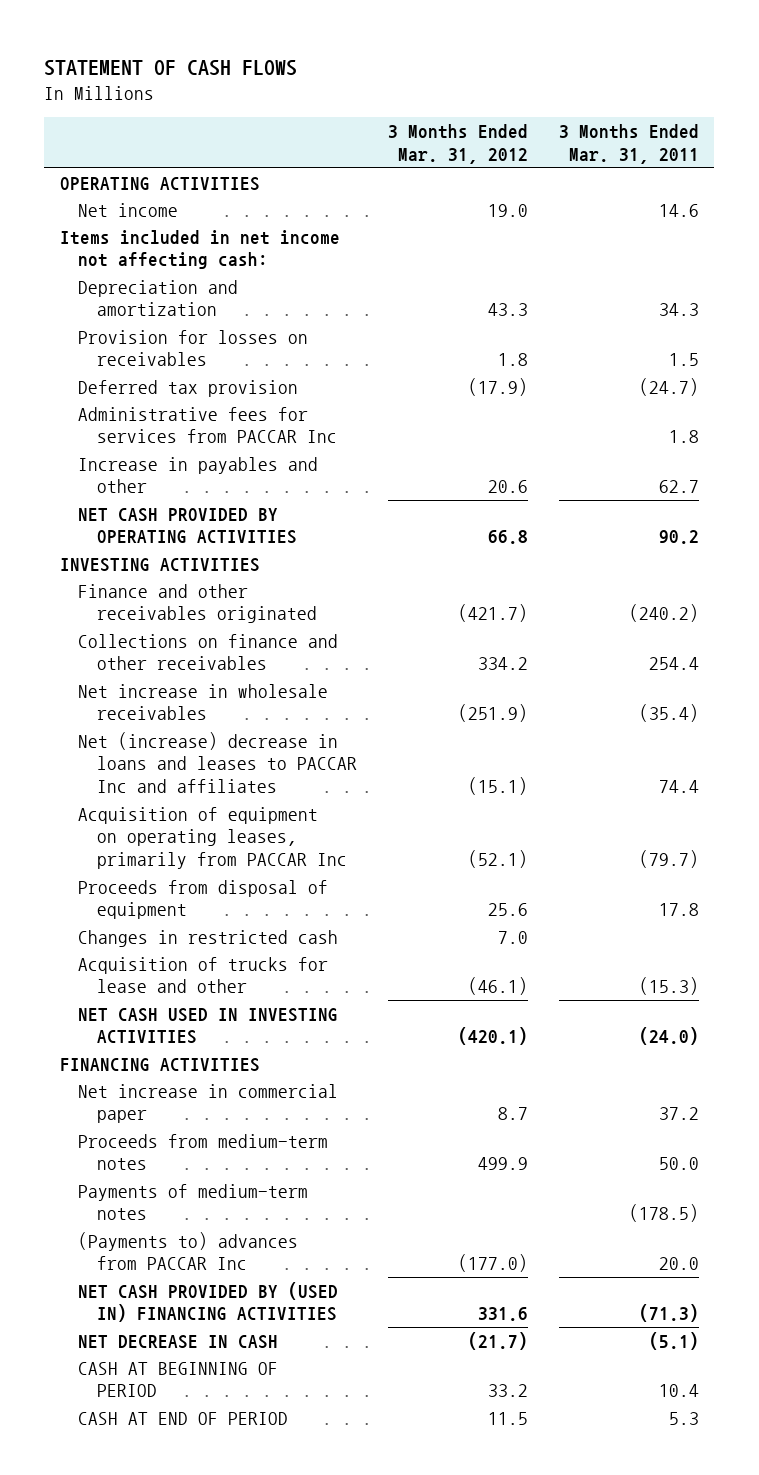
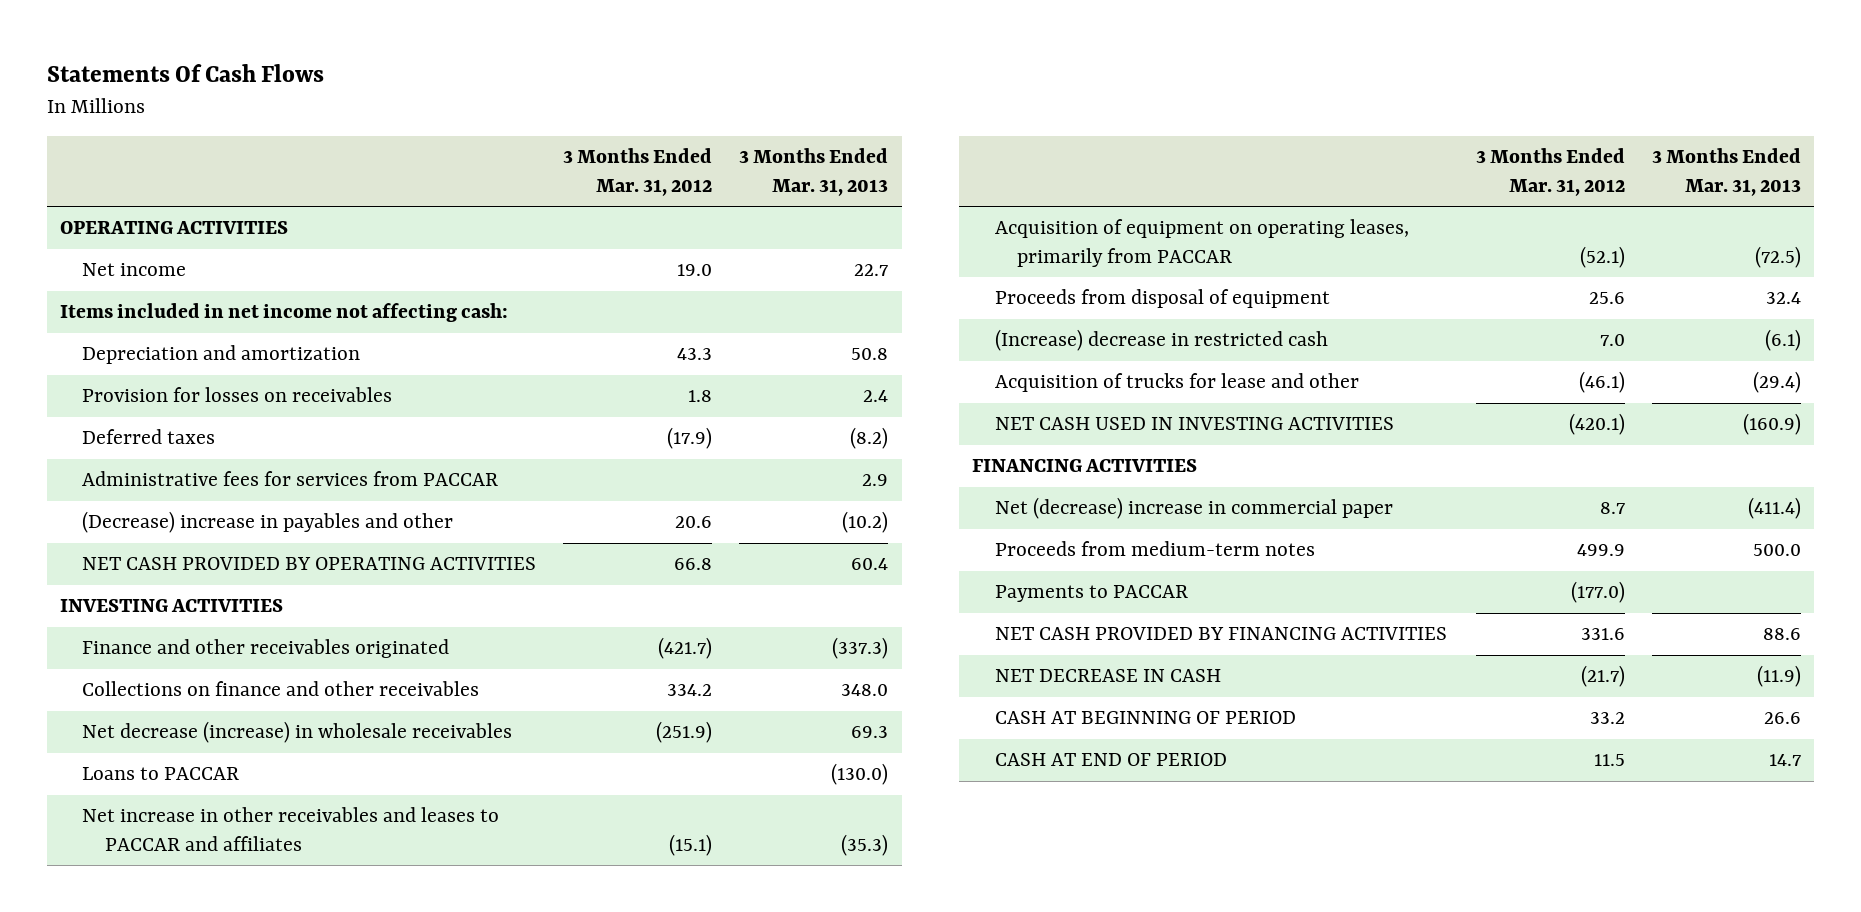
- STATEMENT OF CASH FLOWS
+ Statements Of Cash Flows
- | 3 Months Ended Mar. 31, 2012 | 3 Months Ended Mar. 31, 2011
+ | 3 Months Ended Mar. 31, 2012 | 3 Months Ended Mar. 31, 2013
- Deferred tax provision | (17.9) | (24.7)
- Administrative fees for services from PACCAR Inc | | 1.8
- Increase in payables and other | 20.6 | 62.7
+ Deferred taxes | (17.9) | (8.2)
+ Administrative fees for services from PACCAR | | 2.9
+ (Decrease) increase in payables and other | 20.6 | (10.2)
- Net increase in wholesale receivables | (251.9) | (35.4)
- Net (increase) decrease in loans and leases to PACCAR Inc and affiliates | (15.1) | 74.4
- Acquisition of equipment on operating leases, primarily from PACCAR Inc | (52.1) | (79.7)
+ Net decrease (increase) in wholesale receivables | (251.9) | 69.3
+ Loans to PACCAR | | (130.0)
+ Net increase in other receivables and leases to PACCAR and affiliates | (15.1) | (35.3)
+ Acquisition of equipment on operating leases, primarily from PACCAR | (52.1) | (72.5)
- Changes in restricted cash | 7.0 |
+ (Increase) decrease in restricted cash | 7.0 | (6.1)
- Net increase in commercial paper | 8.7 | 37.2
+ Net (decrease) increase in commercial paper | 8.7 | (411.4)
- Payments of medium-term notes | | (178.5)
- (Payments to) advances from PACCAR Inc | (177.0) | 20.0
- NET CASH PROVIDED BY (USED IN) FINANCING ACTIVITIES | 331.6 | (71.3)
+ Payments to PACCAR | (177.0) |
+ NET CASH PROVIDED BY FINANCING ACTIVITIES | 331.6 | 88.6

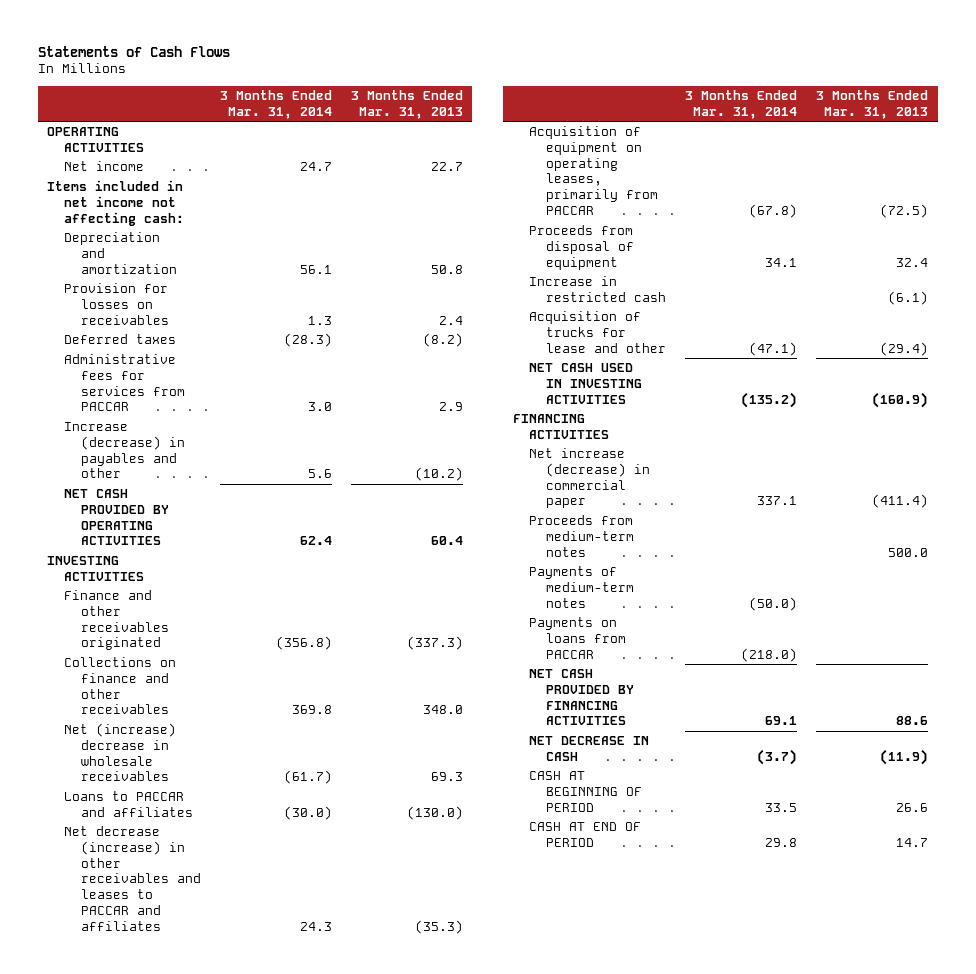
- Statements Of Cash Flows
+ Statements of Cash Flows
- | 3 Months Ended Mar. 31, 2012 | 3 Months Ended Mar. 31, 2013
+ | 3 Months Ended Mar. 31, 2014 | 3 Months Ended Mar. 31, 2013
- (Decrease) increase in payables and other | 20.6 | (10.2)
+ Increase (decrease) in payables and other | 5.6 | (10.2)
- Net decrease (increase) in wholesale receivables | (251.9) | 69.3
- Loans to PACCAR | | (130.0)
- Net increase in other receivables and leases to PACCAR and affiliates | (15.1) | (35.3)
+ Net (increase) decrease in wholesale receivables | (61.7) | 69.3
+ Loans to PACCAR and affiliates | (30.0) | (130.0)
+ Net decrease (increase) in other receivables and leases to PACCAR and affiliates | 24.3 | (35.3)
- (Increase) decrease in restricted cash | 7.0 | (6.1)
+ Increase in restricted cash | | (6.1)
- Net (decrease) increase in commercial paper | 8.7 | (411.4)
+ Net increase (decrease) in commercial paper | 337.1 | (411.4)
- Payments to PACCAR | (177.0) |
+ Payments of medium-term notes | (50.0) |
+ Payments on loans from PACCAR | (218.0) |

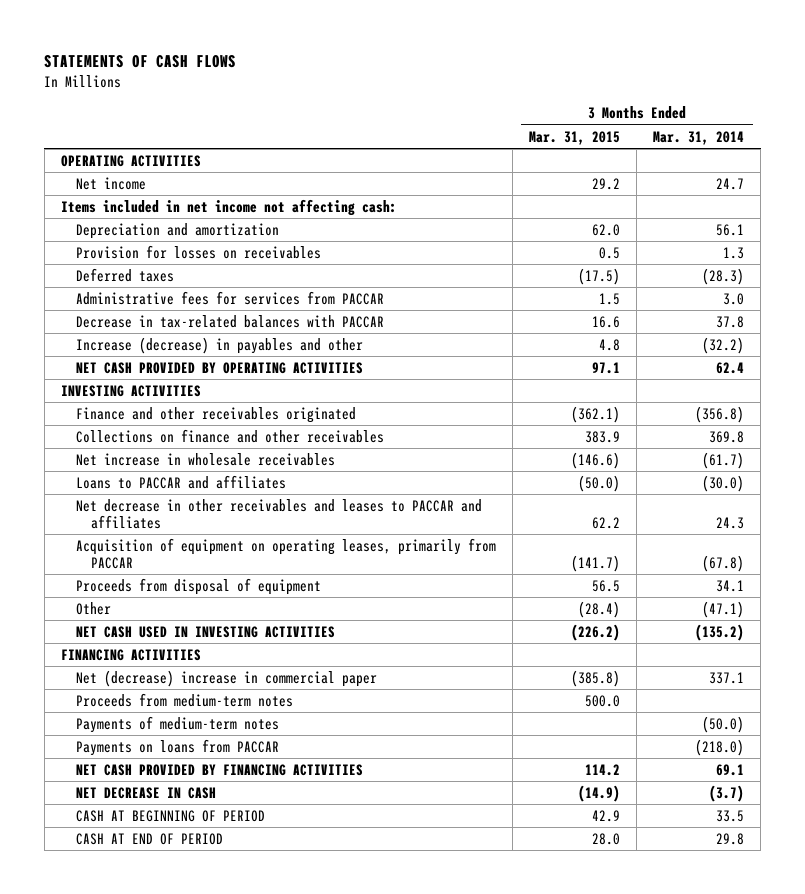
- Statements of Cash Flows
+ STATEMENTS OF CASH FLOWS
- | 3 Months Ended Mar. 31, 2014 | 3 Months Ended Mar. 31, 2013
+ | 3 Months Ended Mar. 31, 2015 | 3 Months Ended Mar. 31, 2014
- Increase (decrease) in payables and other | 5.6 | (10.2)
+ Decrease in tax-related balances with PACCAR | 16.6 | 37.8
+ Increase (decrease) in payables and other | 4.8 | (32.2)
- Net (increase) decrease in wholesale receivables | (61.7) | 69.3
+ Net increase in wholesale receivables | (146.6) | (61.7)
- Net decrease (increase) in other receivables and leases to PACCAR and affiliates | 24.3 | (35.3)
+ Net decrease in other receivables and leases to PACCAR and affiliates | 62.2 | 24.3
- Increase in restricted cash | | (6.1)
- Acquisition of trucks for lease and other | (47.1) | (29.4)
+ Other | (28.4) | (47.1)
- Net increase (decrease) in commercial paper | 337.1 | (411.4)
+ Net (decrease) increase in commercial paper | (385.8) | 337.1

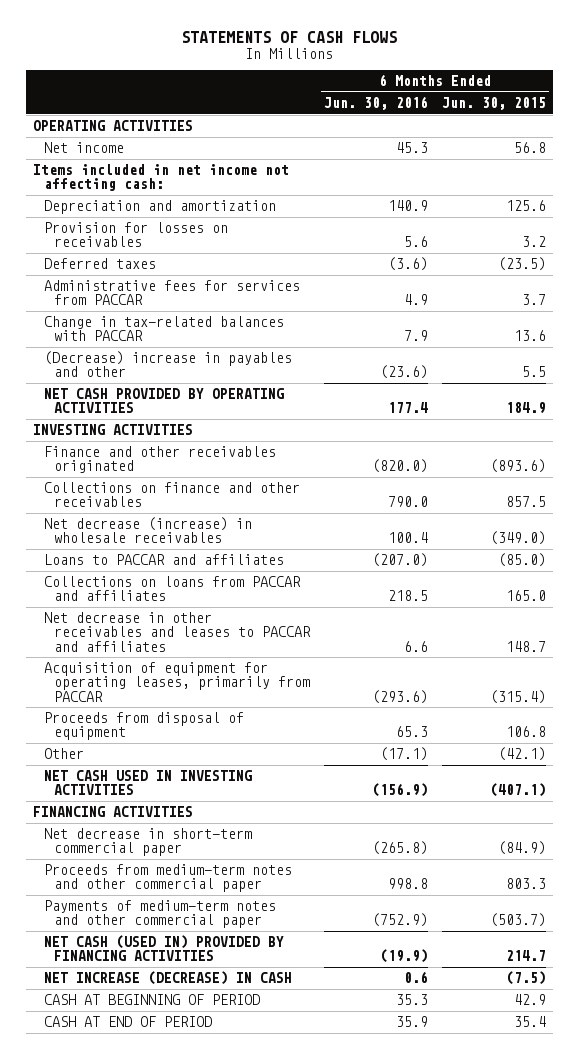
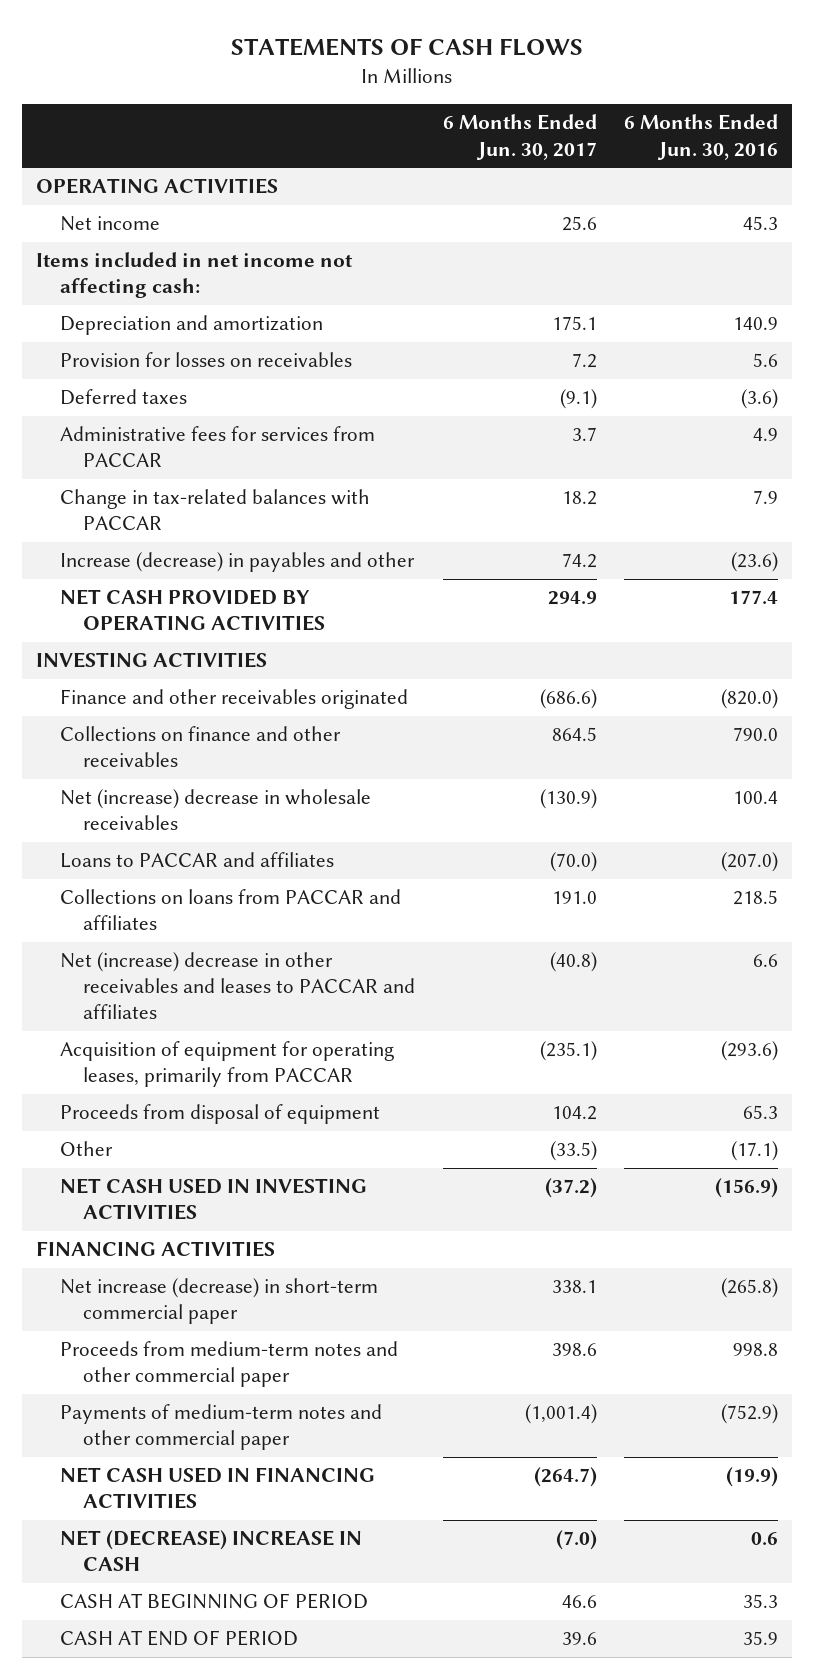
- | 6 Months Ended Jun. 30, 2016 | 6 Months Ended Jun. 30, 2015
+ | 6 Months Ended Jun. 30, 2017 | 6 Months Ended Jun. 30, 2016
- (Decrease) increase in payables and other | (23.6) | 5.5
+ Increase (decrease) in payables and other | 74.2 | (23.6)
- Net decrease (increase) in wholesale receivables | 100.4 | (349.0)
+ Net (increase) decrease in wholesale receivables | (130.9) | 100.4
- Net decrease in other receivables and leases to PACCAR and affiliates | 6.6 | 148.7
+ Net (increase) decrease in other receivables and leases to PACCAR and affiliates | (40.8) | 6.6
- Net decrease in short-term commercial paper | (265.8) | (84.9)
+ Net increase (decrease) in short-term commercial paper | 338.1 | (265.8)
- NET CASH (USED IN) PROVIDED BY FINANCING ACTIVITIES | (19.9) | 214.7
- NET INCREASE (DECREASE) IN CASH | 0.6 | (7.5)
+ NET CASH USED IN FINANCING ACTIVITIES | (264.7) | (19.9)
+ NET (DECREASE) INCREASE IN CASH | (7.0) | 0.6

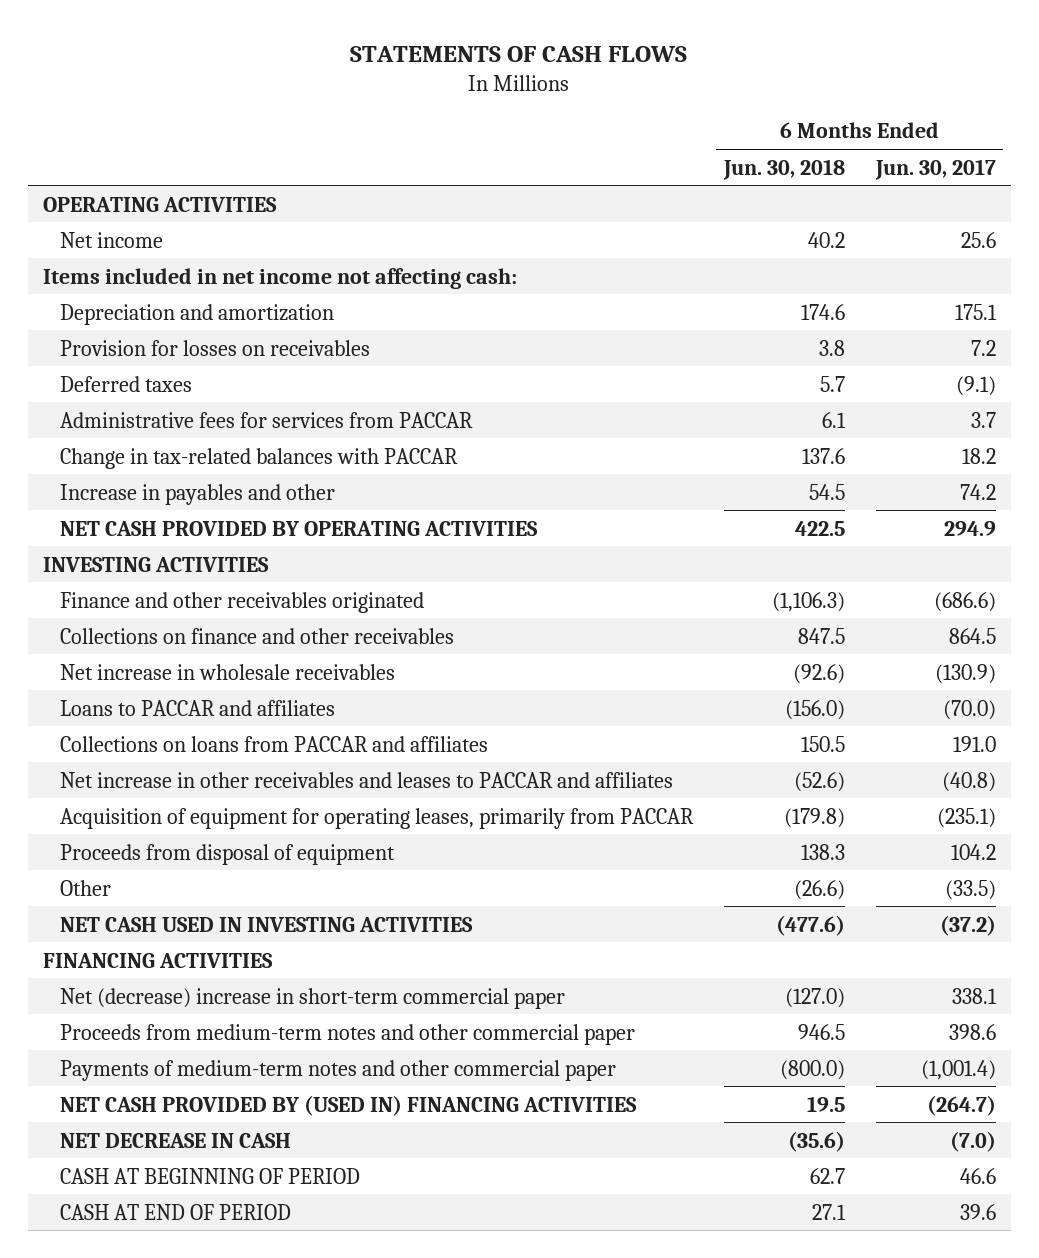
- | 6 Months Ended Jun. 30, 2017 | 6 Months Ended Jun. 30, 2016
+ | 6 Months Ended Jun. 30, 2018 | 6 Months Ended Jun. 30, 2017
- Increase (decrease) in payables and other | 74.2 | (23.6)
+ Increase in payables and other | 54.5 | 74.2
- Net (increase) decrease in wholesale receivables | (130.9) | 100.4
+ Net increase in wholesale receivables | (92.6) | (130.9)
- Net (increase) decrease in other receivables and leases to PACCAR and affiliates | (40.8) | 6.6
+ Net increase in other receivables and leases to PACCAR and affiliates | (52.6) | (40.8)
- Net increase (decrease) in short-term commercial paper | 338.1 | (265.8)
+ Net (decrease) increase in short-term commercial paper | (127.0) | 338.1
- NET CASH USED IN FINANCING ACTIVITIES | (264.7) | (19.9)
- NET (DECREASE) INCREASE IN CASH | (7.0) | 0.6
+ NET CASH PROVIDED BY (USED IN) FINANCING ACTIVITIES | 19.5 | (264.7)
+ NET DECREASE IN CASH | (35.6) | (7.0)

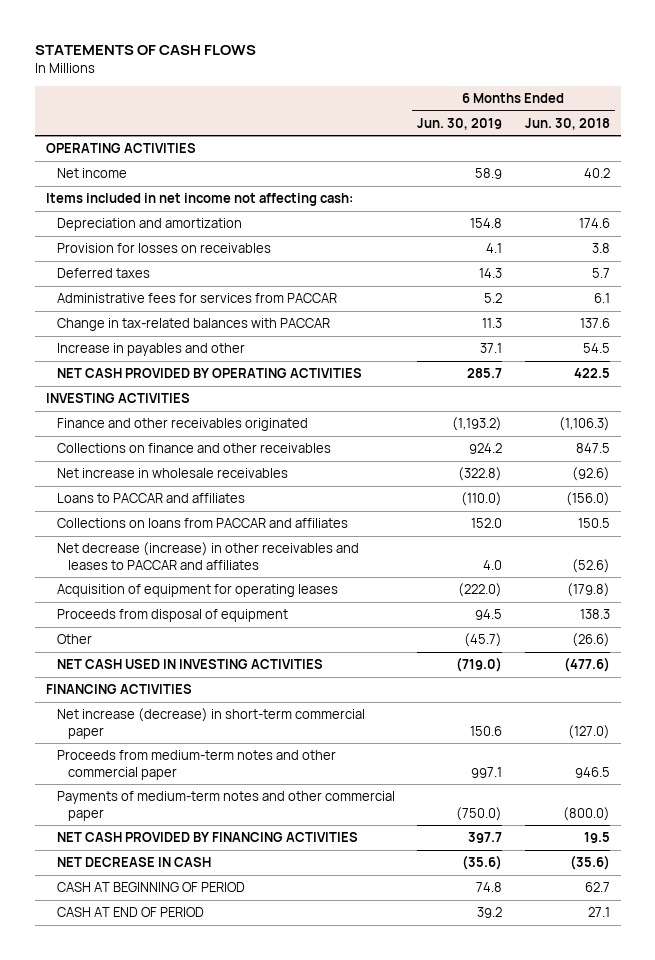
- | 6 Months Ended Jun. 30, 2018 | 6 Months Ended Jun. 30, 2017
+ | 6 Months Ended Jun. 30, 2019 | 6 Months Ended Jun. 30, 2018
- Net increase in other receivables and leases to PACCAR and affiliates | (52.6) | (40.8)
- Acquisition of equipment for operating leases, primarily from PACCAR | (179.8) | (235.1)
+ Net decrease (increase) in other receivables and leases to PACCAR and affiliates | 4.0 | (52.6)
+ Acquisition of equipment for operating leases | (222.0) | (179.8)
- Net (decrease) increase in short-term commercial paper | (127.0) | 338.1
+ Net increase (decrease) in short-term commercial paper | 150.6 | (127.0)
- NET CASH PROVIDED BY (USED IN) FINANCING ACTIVITIES | 19.5 | (264.7)
+ NET CASH PROVIDED BY FINANCING ACTIVITIES | 397.7 | 19.5

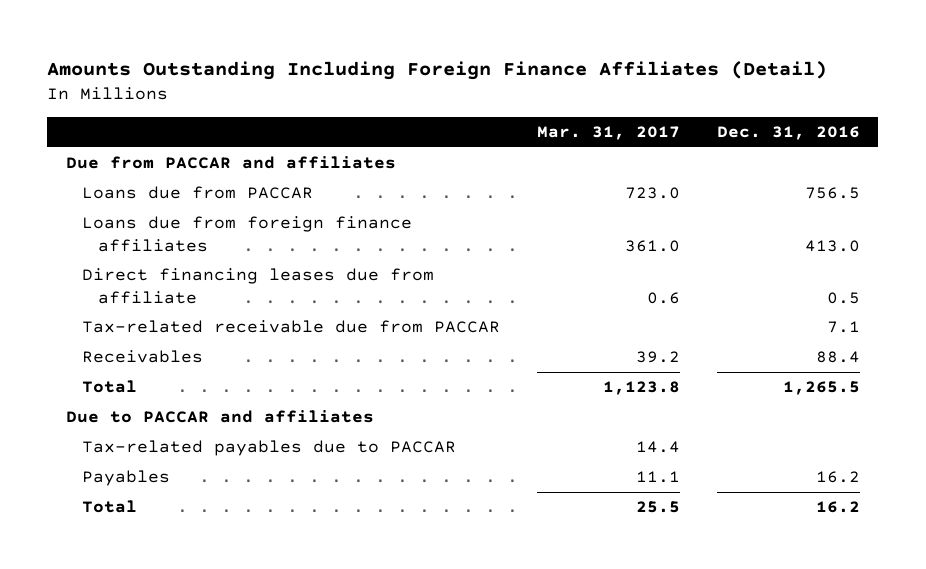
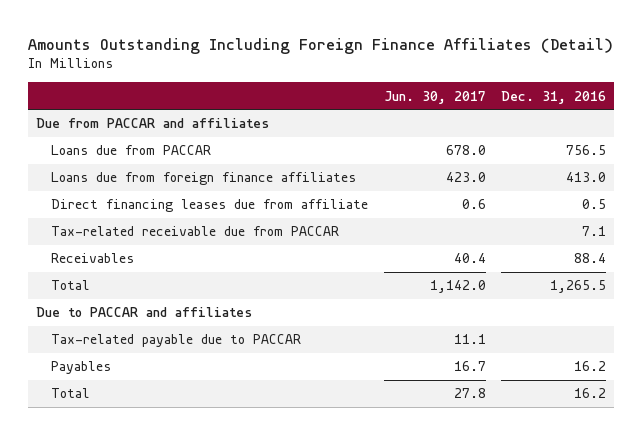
- | Mar. 31, 2017 | Dec. 31, 2016
+ | Jun. 30, 2017 | Dec. 31, 2016
- Tax-related payables due to PACCAR | 14.4 |
+ Tax-related payable due to PACCAR | 11.1 |

